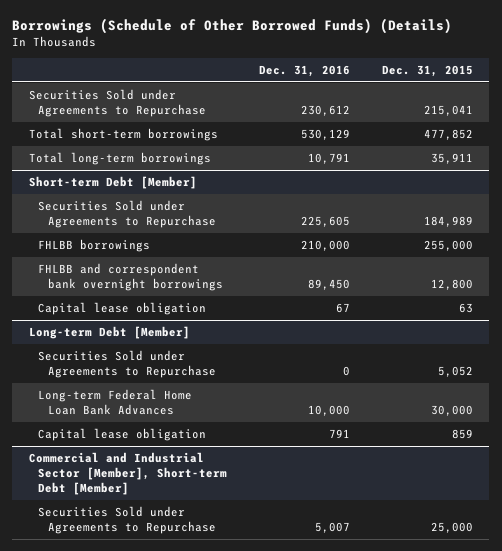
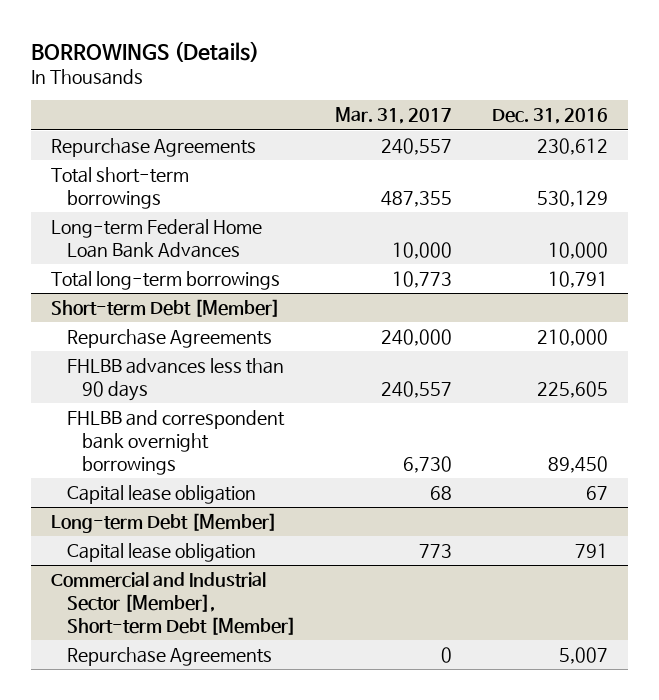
- Borrowings (Schedule of Other Borrowed Funds) (Details)
+ BORROWINGS (Details)
- | Dec. 31, 2016 | Dec. 31, 2015
+ | Mar. 31, 2017 | Dec. 31, 2016
- Securities Sold under Agreements to Repurchase | 230,612 | 215,041
+ Repurchase Agreements | 240,557 | 230,612
+ Long-term Federal Home Loan Bank Advances | 10,000 | 10,000
@ Short-term Debt [Member]
- Securities Sold under Agreements to Repurchase | 225,605 | 184,989
- FHLBB borrowings | 210,000 | 255,000
+ Repurchase Agreements | 240,000 | 210,000
+ FHLBB advances less than 90 days | 240,557 | 225,605
@ Long-term Debt [Member]
- Securities Sold under Agreements to Repurchase | 0 | 5,052
- Long-term Federal Home Loan Bank Advances | 10,000 | 30,000
@ Commercial and Industrial Sector [Member], Short-term Debt [Member]
- Securities Sold under Agreements to Repurchase | 5,007 | 25,000
+ Repurchase Agreements | 0 | 5,007

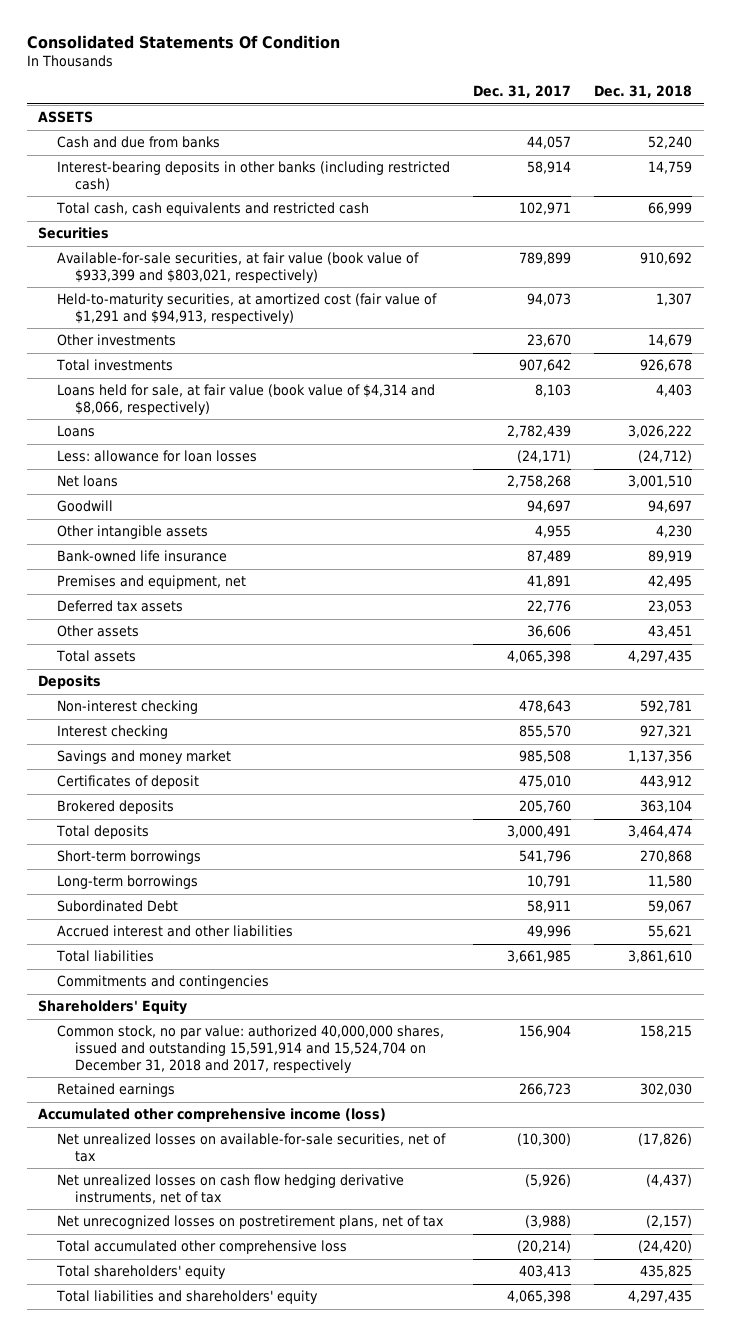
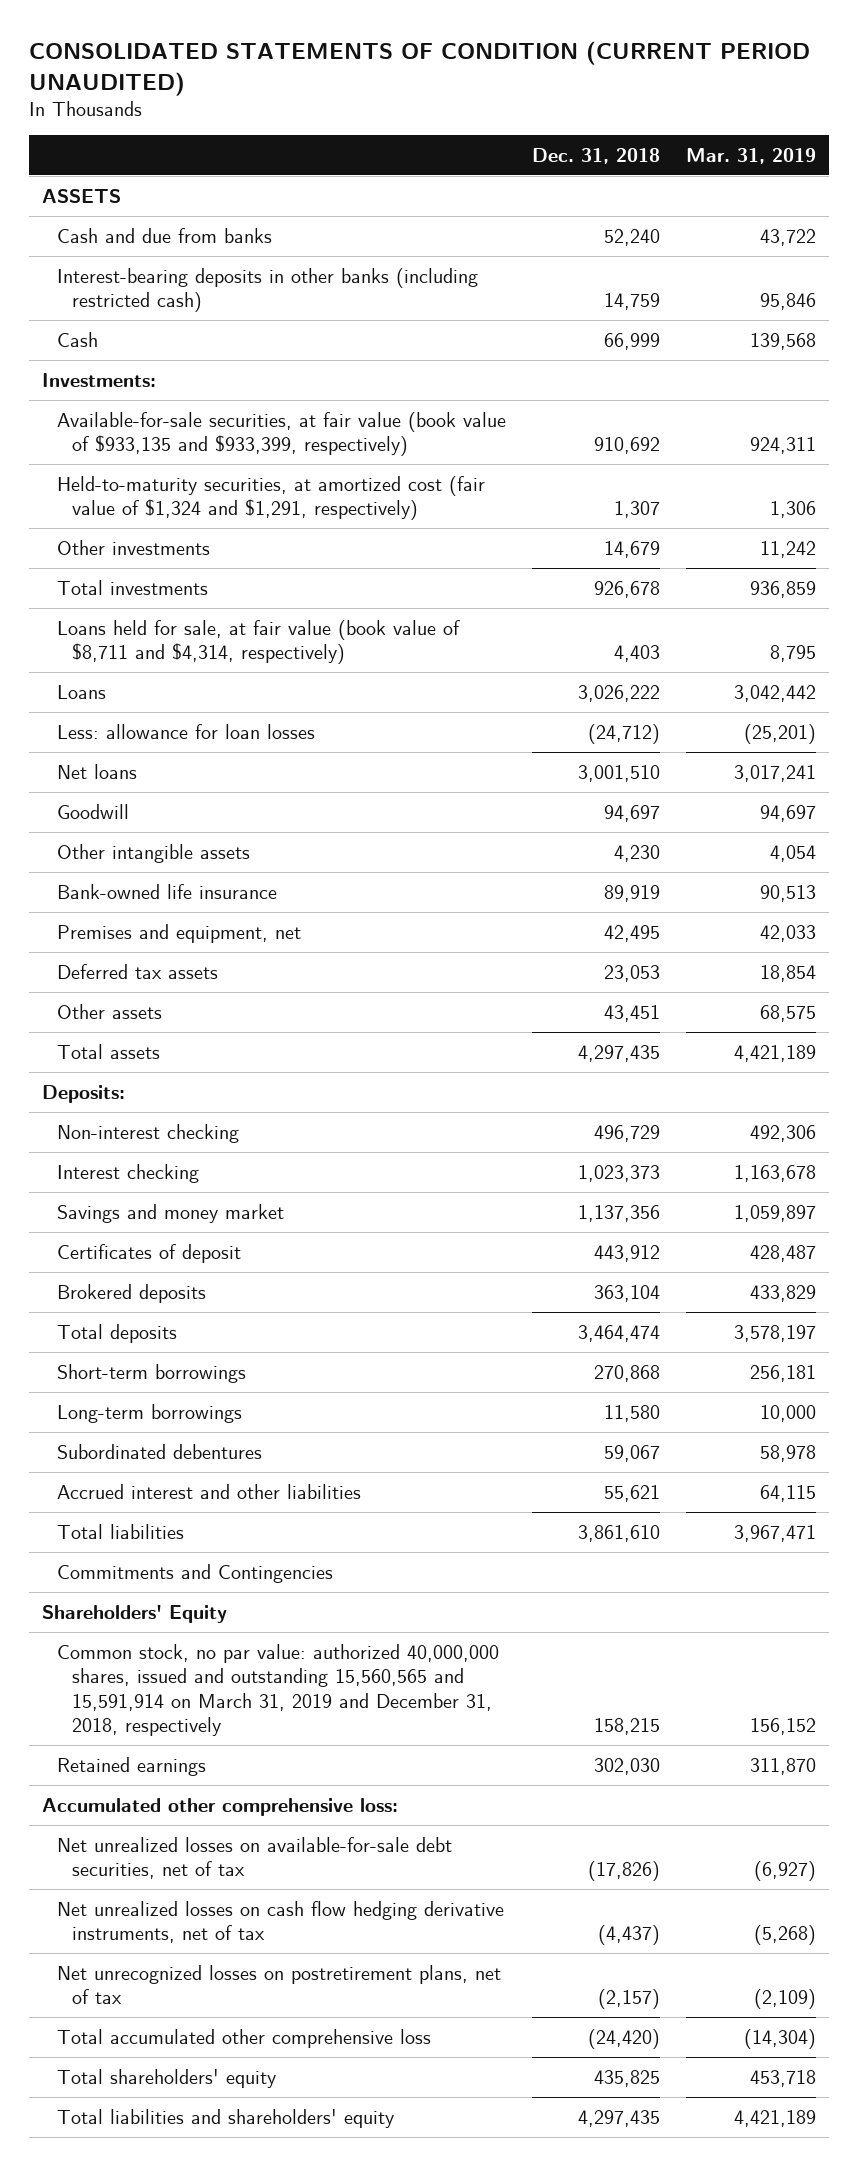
- Consolidated Statements Of Condition
+ CONSOLIDATED STATEMENTS OF CONDITION (CURRENT PERIOD UNAUDITED)
- | Dec. 31, 2017 | Dec. 31, 2018
+ | Dec. 31, 2018 | Mar. 31, 2019
- Total cash, cash equivalents and restricted cash | 102,971 | 66,999
- Securities
- Available-for-sale securities, at fair value (book value of $933,399 and $803,021, respectively) | 789,899 | 910,692
- Held-to-maturity securities, at amortized cost (fair value of $1,291 and $94,913, respectively) | 94,073 | 1,307
+ Cash | 66,999 | 139,568
+ Investments:
+ Available-for-sale securities, at fair value (book value of $933,135 and $933,399, respectively) | 910,692 | 924,311
+ Held-to-maturity securities, at amortized cost (fair value of $1,324 and $1,291, respectively) | 1,307 | 1,306
- Loans held for sale, at fair value (book value of $4,314 and $8,066, respectively) | 8,103 | 4,403
+ Loans held for sale, at fair value (book value of $8,711 and $4,314, respectively) | 4,403 | 8,795
- Deposits
- Non-interest checking | 478,643 | 592,781
- Interest checking | 855,570 | 927,321
+ Deposits:
+ Non-interest checking | 496,729 | 492,306
+ Interest checking | 1,023,373 | 1,163,678
- Subordinated Debt | 58,911 | 59,067
+ Subordinated debentures | 59,067 | 58,978
- Commitments and contingencies
+ Commitments and Contingencies
- Common stock, no par value: authorized 40,000,000 shares, issued and outstanding 15,591,914 and 15,524,704 on December 31, 2018 and 2017, respectively | 156,904 | 158,215
+ Common stock, no par value: authorized 40,000,000 shares, issued and outstanding 15,560,565 and 15,591,914 on March 31, 2019 and December 31, 2018, respectively | 158,215 | 156,152
- Accumulated other comprehensive income (loss)
- Net unrealized losses on available-for-sale securities, net of tax | (10,300) | (17,826)
+ Accumulated other comprehensive loss:
+ Net unrealized losses on available-for-sale debt securities, net of tax | (17,826) | (6,927)

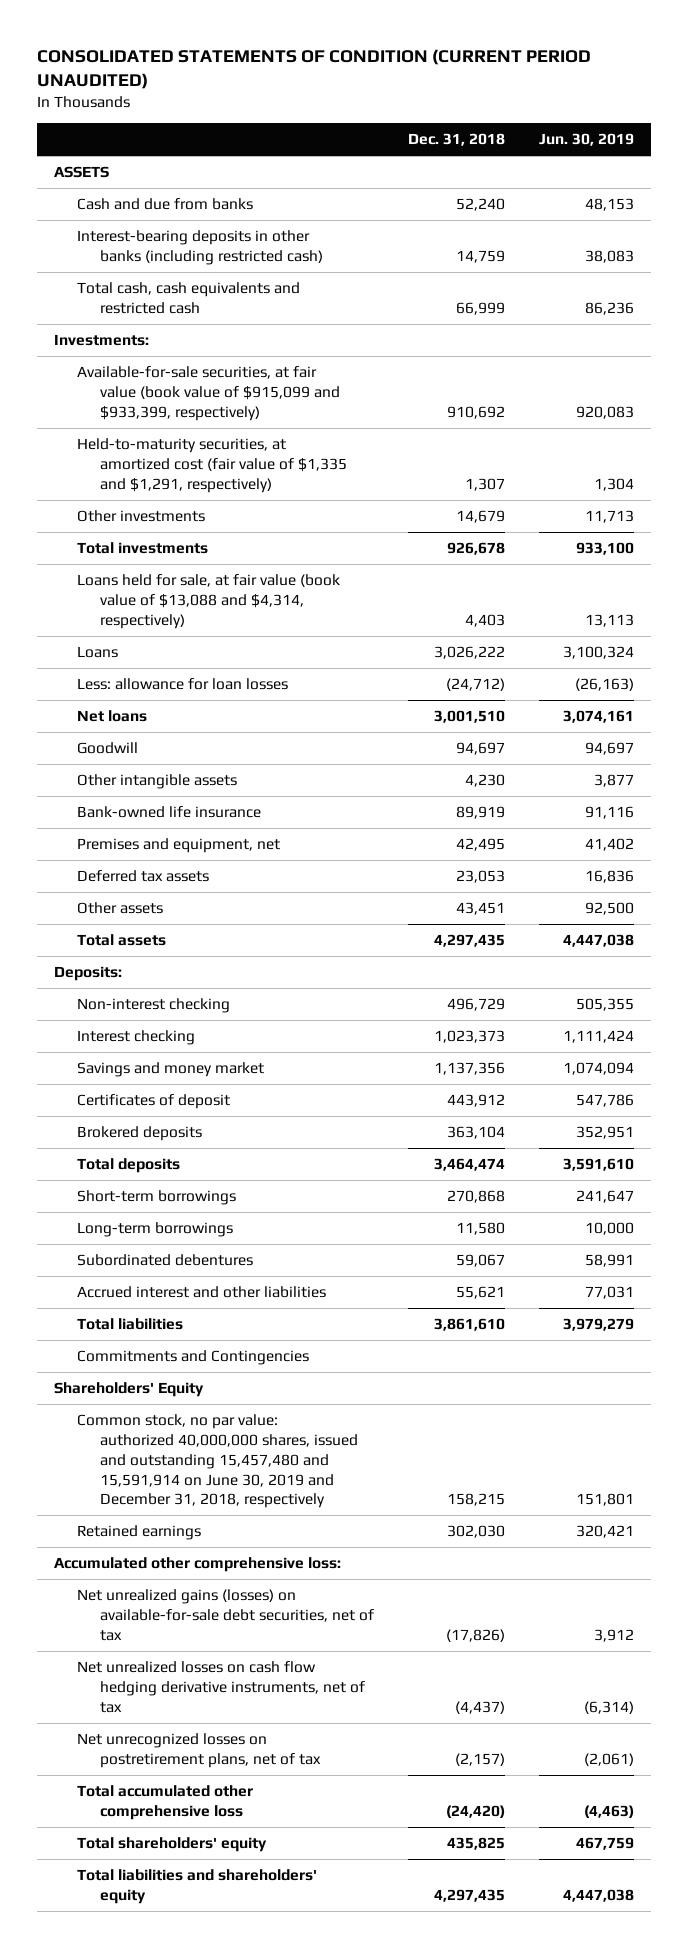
- | Dec. 31, 2018 | Mar. 31, 2019
+ | Dec. 31, 2018 | Jun. 30, 2019
- Cash | 66,999 | 139,568
+ Total cash, cash equivalents and restricted cash | 66,999 | 86,236
- Available-for-sale securities, at fair value (book value of $933,135 and $933,399, respectively) | 910,692 | 924,311
- Held-to-maturity securities, at amortized cost (fair value of $1,324 and $1,291, respectively) | 1,307 | 1,306
+ Available-for-sale securities, at fair value (book value of $915,099 and $933,399, respectively) | 910,692 | 920,083
+ Held-to-maturity securities, at amortized cost (fair value of $1,335 and $1,291, respectively) | 1,307 | 1,304
- Loans held for sale, at fair value (book value of $8,711 and $4,314, respectively) | 4,403 | 8,795
+ Loans held for sale, at fair value (book value of $13,088 and $4,314, respectively) | 4,403 | 13,113
- Common stock, no par value: authorized 40,000,000 shares, issued and outstanding 15,560,565 and 15,591,914 on March 31, 2019 and December 31, 2018, respectively | 158,215 | 156,152
+ Common stock, no par value: authorized 40,000,000 shares, issued and outstanding 15,457,480 and 15,591,914 on June 30, 2019 and December 31, 2018, respectively | 158,215 | 151,801
- Net unrealized losses on available-for-sale debt securities, net of tax | (17,826) | (6,927)
+ Net unrealized gains (losses) on available-for-sale debt securities, net of tax | (17,826) | 3,912

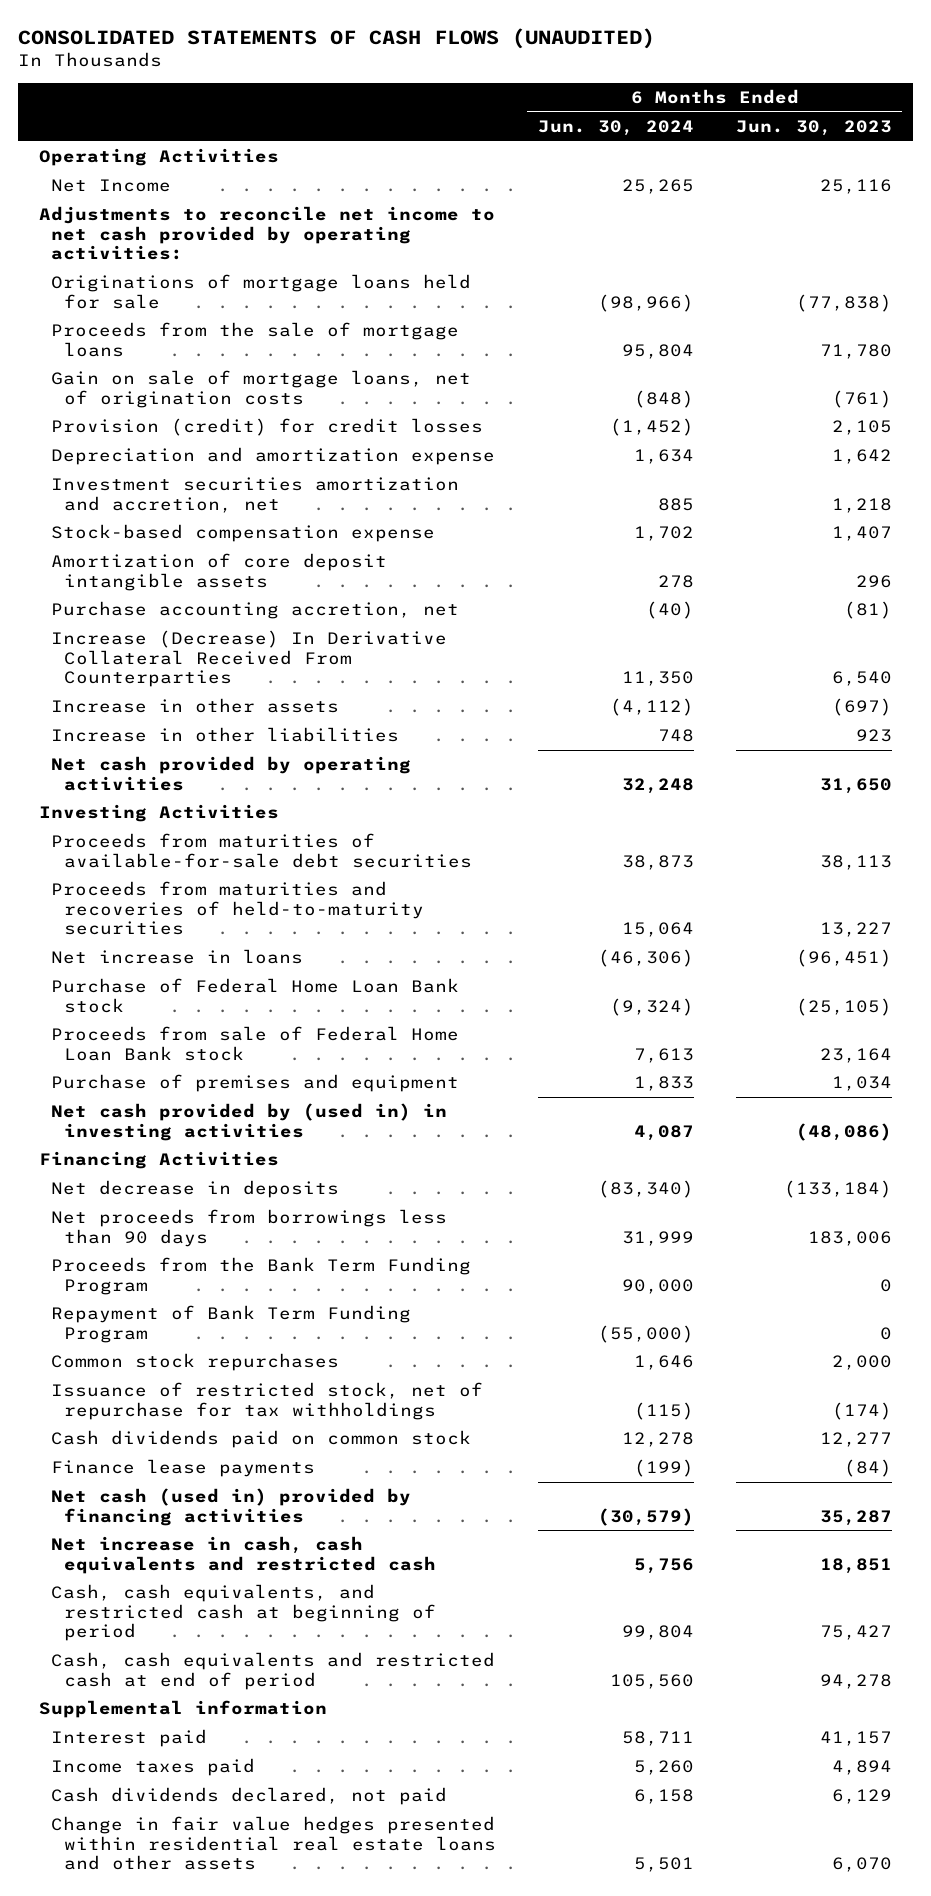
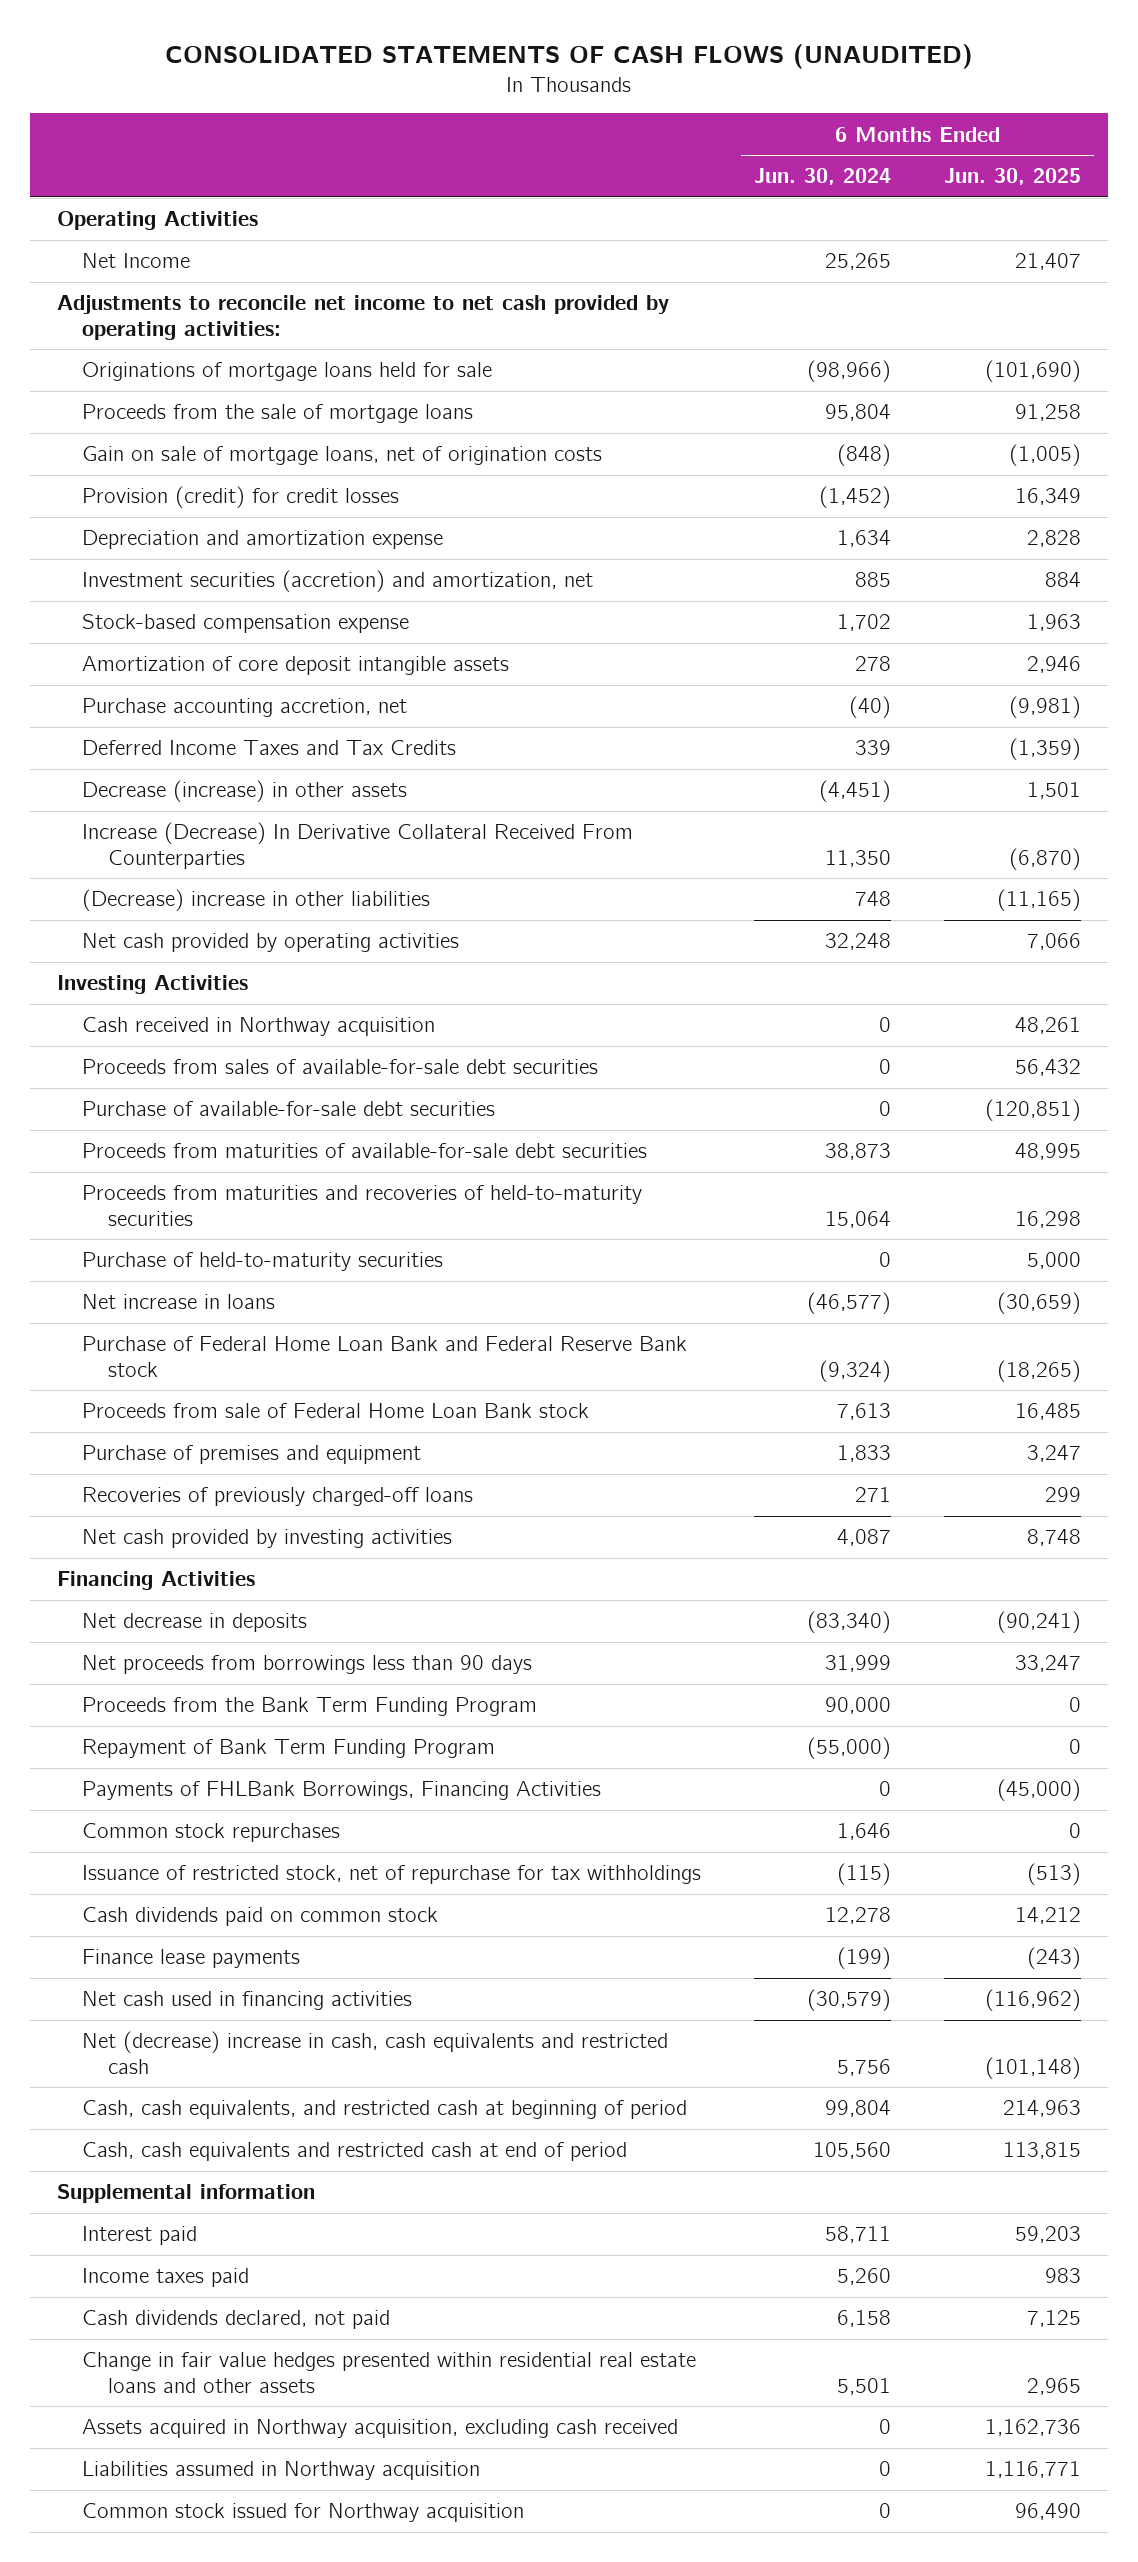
- | 6 Months Ended Jun. 30, 2024 | 6 Months Ended Jun. 30, 2023
+ | 6 Months Ended Jun. 30, 2024 | 6 Months Ended Jun. 30, 2025
- Investment securities amortization and accretion, net | 885 | 1,218
+ Investment securities (accretion) and amortization, net | 885 | 884
+ Deferred Income Taxes and Tax Credits | 339 | (1,359)
+ Decrease (increase) in other assets | (4,451) | 1,501
- Increase in other assets | (4,112) | (697)
- Increase in other liabilities | 748 | 923
+ (Decrease) increase in other liabilities | 748 | (11,165)
+ Cash received in Northway acquisition | 0 | 48,261
+ Proceeds from sales of available-for-sale debt securities | 0 | 56,432
+ Purchase of available-for-sale debt securities | 0 | (120,851)
- Net increase in loans | (46,306) | (96,451)
- Purchase of Federal Home Loan Bank stock | (9,324) | (25,105)
+ Purchase of held-to-maturity securities | 0 | 5,000
+ Net increase in loans | (46,577) | (30,659)
+ Purchase of Federal Home Loan Bank and Federal Reserve Bank stock | (9,324) | (18,265)
- Net cash provided by (used in) in investing activities | 4,087 | (48,086)
+ Recoveries of previously charged-off loans | 271 | 299
+ Net cash provided by investing activities | 4,087 | 8,748
+ Payments of FHLBank Borrowings, Financing Activities | 0 | (45,000)
- Net cash (used in) provided by financing activities | (30,579) | 35,287
- Net increase in cash, cash equivalents and restricted cash | 5,756 | 18,851
+ Net cash used in financing activities | (30,579) | (116,962)
+ Net (decrease) increase in cash, cash equivalents and restricted cash | 5,756 | (101,148)
+ Assets acquired in Northway acquisition, excluding cash received | 0 | 1,162,736
+ Liabilities assumed in Northway acquisition | 0 | 1,116,771
+ Common stock issued for Northway acquisition | 0 | 96,490

